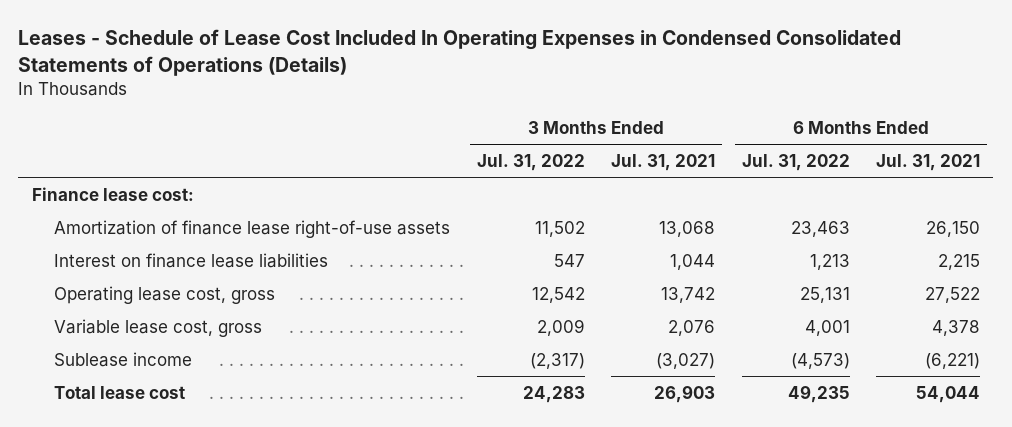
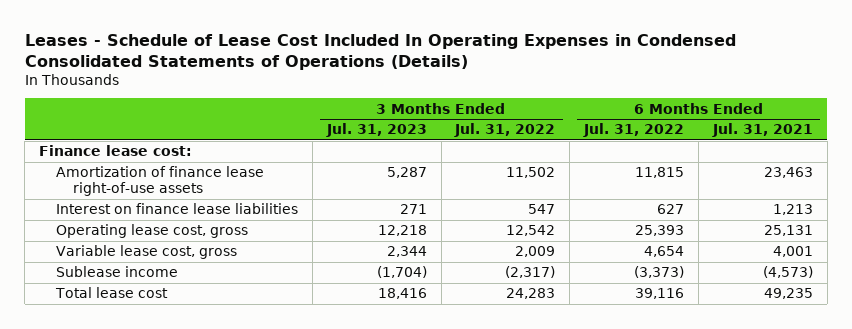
- | 3 Months Ended Jul. 31, 2022 | 3 Months Ended Jul. 31, 2021 | 6 Months Ended Jul. 31, 2022 | 6 Months Ended Jul. 31, 2021
+ | 3 Months Ended Jul. 31, 2023 | 3 Months Ended Jul. 31, 2022 | 6 Months Ended Jul. 31, 2022 | 6 Months Ended Jul. 31, 2021
- Amortization of finance lease right-of-use assets | 11,502 | 13,068 | 23,463 | 26,150
- Interest on finance lease liabilities | 547 | 1,044 | 1,213 | 2,215
- Operating lease cost, gross | 12,542 | 13,742 | 25,131 | 27,522
- Variable lease cost, gross | 2,009 | 2,076 | 4,001 | 4,378
- Sublease income | (2,317) | (3,027) | (4,573) | (6,221)
- Total lease cost | 24,283 | 26,903 | 49,235 | 54,044
+ Amortization of finance lease right-of-use assets | 5,287 | 11,502 | 11,815 | 23,463
+ Interest on finance lease liabilities | 271 | 547 | 627 | 1,213
+ Operating lease cost, gross | 12,218 | 12,542 | 25,393 | 25,131
+ Variable lease cost, gross | 2,344 | 2,009 | 4,654 | 4,001
+ Sublease income | (1,704) | (2,317) | (3,373) | (4,573)
+ Total lease cost | 18,416 | 24,283 | 39,116 | 49,235

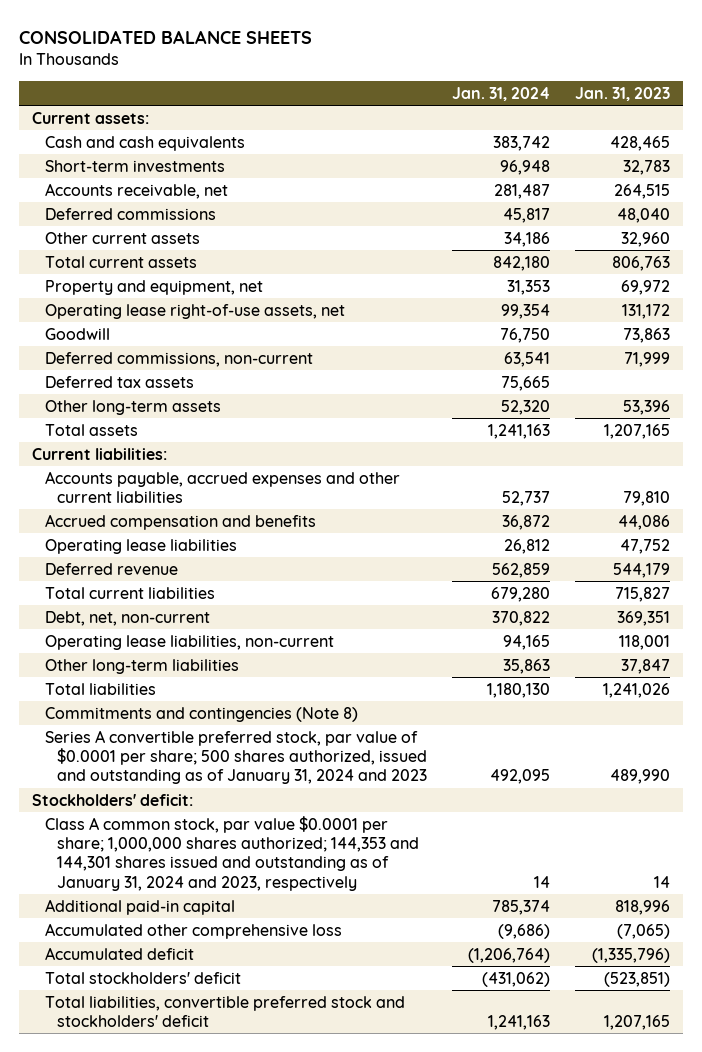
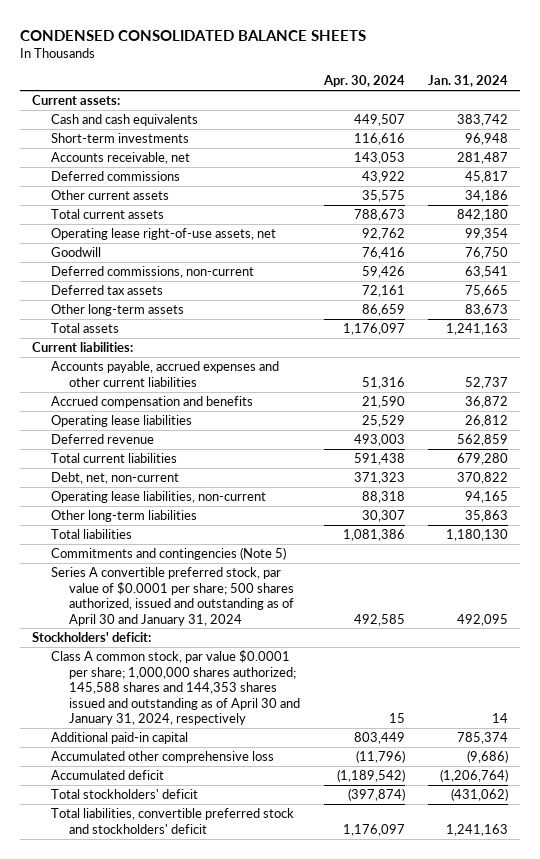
- CONSOLIDATED BALANCE SHEETS
+ CONDENSED CONSOLIDATED BALANCE SHEETS
- | Jan. 31, 2024 | Jan. 31, 2023
+ | Apr. 30, 2024 | Jan. 31, 2024
- Property and equipment, net | 31,353 | 69,972
- Other long-term assets | 52,320 | 53,396
+ Other long-term assets | 86,659 | 83,673
- Commitments and contingencies (Note 8)
- Series A convertible preferred stock, par value of $0.0001 per share; 500 shares authorized, issued and outstanding as of January 31, 2024 and 2023 | 492,095 | 489,990
+ Commitments and contingencies (Note 5)
+ Series A convertible preferred stock, par value of $0.0001 per share; 500 shares authorized, issued and outstanding as of April 30 and January 31, 2024 | 492,585 | 492,095
- Class A common stock, par value $0.0001 per share; 1,000,000 shares authorized; 144,353 and 144,301 shares issued and outstanding as of January 31, 2024 and 2023, respectively | 14 | 14
+ Class A common stock, par value $0.0001 per share; 1,000,000 shares authorized; 145,588 shares and 144,353 shares issued and outstanding as of April 30 and January 31, 2024, respectively | 15 | 14

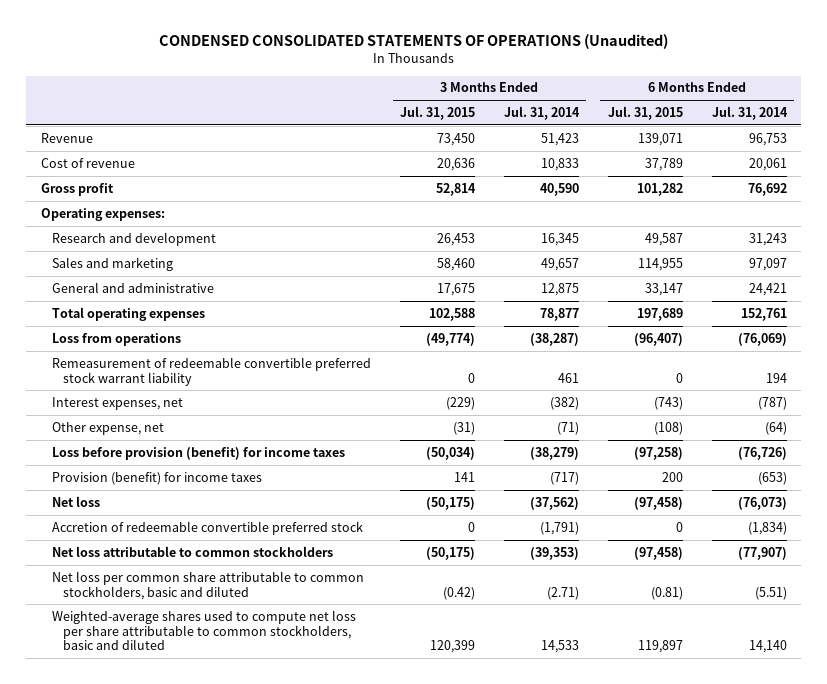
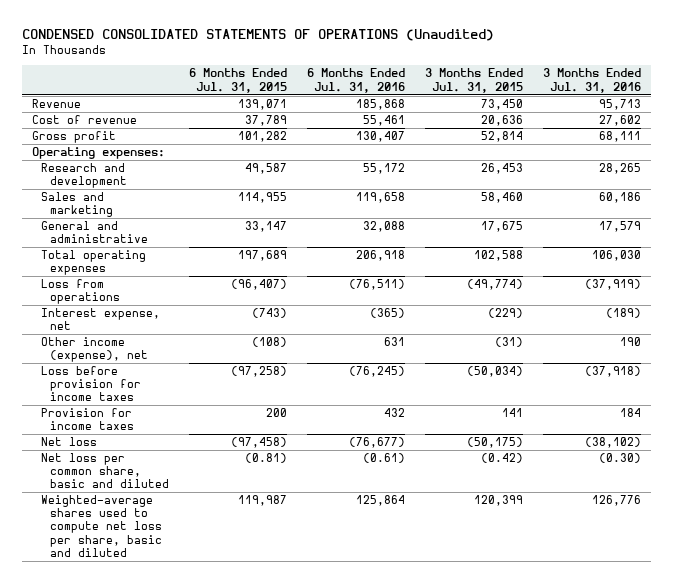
- | 3 Months Ended Jul. 31, 2015 | 3 Months Ended Jul. 31, 2014 | 6 Months Ended Jul. 31, 2015 | 6 Months Ended Jul. 31, 2014
+ | 6 Months Ended Jul. 31, 2015 | 6 Months Ended Jul. 31, 2016 | 3 Months Ended Jul. 31, 2015 | 3 Months Ended Jul. 31, 2016
- Remeasurement of redeemable convertible preferred stock warrant liability | 0 | 461 | 0 | 194
- Interest expenses, net | (229) | (382) | (743) | (787)
- Other expense, net | (31) | (71) | (108) | (64)
- Loss before provision (benefit) for income taxes | (50,034) | (38,279) | (97,258) | (76,726)
- Provision (benefit) for income taxes | 141 | (717) | 200 | (653)
+ Interest expense, net | (743) | (365) | (229) | (189)
+ Other income (expense), net | (108) | 631 | (31) | 190
+ Loss before provision for income taxes | (97,258) | (76,245) | (50,034) | (37,918)
+ Provision for income taxes | 200 | 432 | 141 | 184
- Accretion of redeemable convertible preferred stock | 0 | (1,791) | 0 | (1,834)
- Net loss attributable to common stockholders | (50,175) | (39,353) | (97,458) | (77,907)
- Net loss per common share attributable to common stockholders, basic and diluted | (0.42) | (2.71) | (0.81) | (5.51)
- Weighted-average shares used to compute net loss per share attributable to common stockholders, basic and diluted | 120,399 | 14,533 | 119,897 | 14,140
+ Net loss per common share, basic and diluted | (0.81) | (0.61) | (0.42) | (0.30)
+ Weighted-average shares used to compute net loss per share, basic and diluted | 119,987 | 125,864 | 120,399 | 126,776

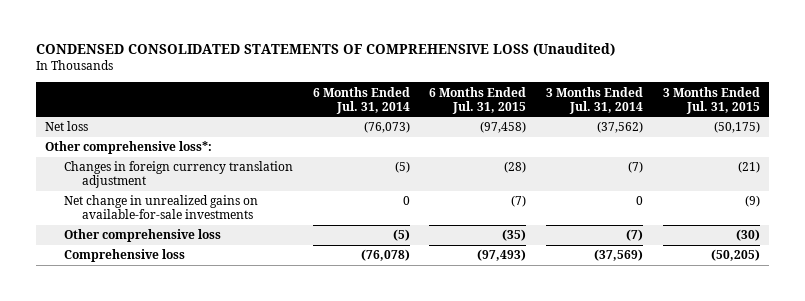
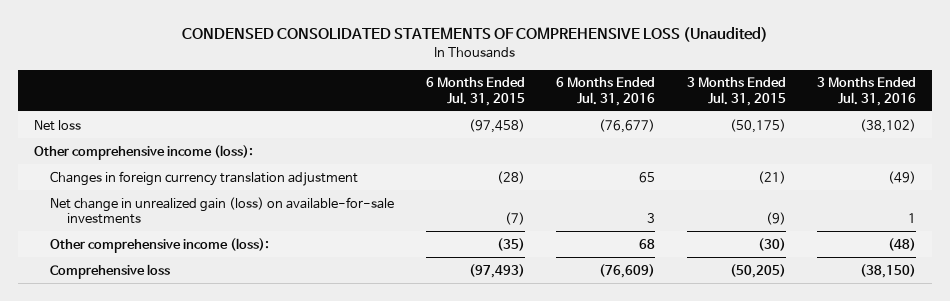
- | 6 Months Ended Jul. 31, 2014 | 6 Months Ended Jul. 31, 2015 | 3 Months Ended Jul. 31, 2014 | 3 Months Ended Jul. 31, 2015
+ | 6 Months Ended Jul. 31, 2015 | 6 Months Ended Jul. 31, 2016 | 3 Months Ended Jul. 31, 2015 | 3 Months Ended Jul. 31, 2016
- Other comprehensive loss*:
+ Other comprehensive income (loss):
- Net change in unrealized gains on available-for-sale investments | 0 | (7) | 0 | (9)
- Other comprehensive loss | (5) | (35) | (7) | (30)
+ Net change in unrealized gain (loss) on available-for-sale investments | (7) | 3 | (9) | 1
+ Other comprehensive income (loss): | (35) | 68 | (30) | (48)

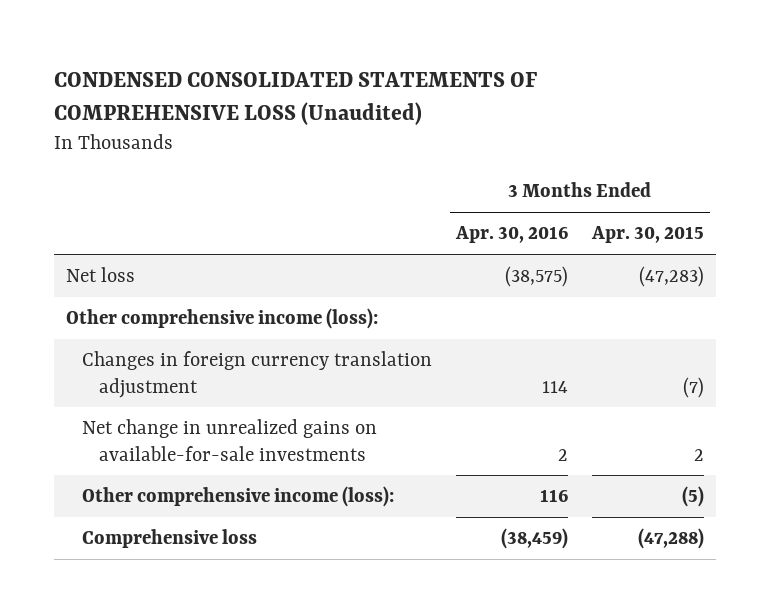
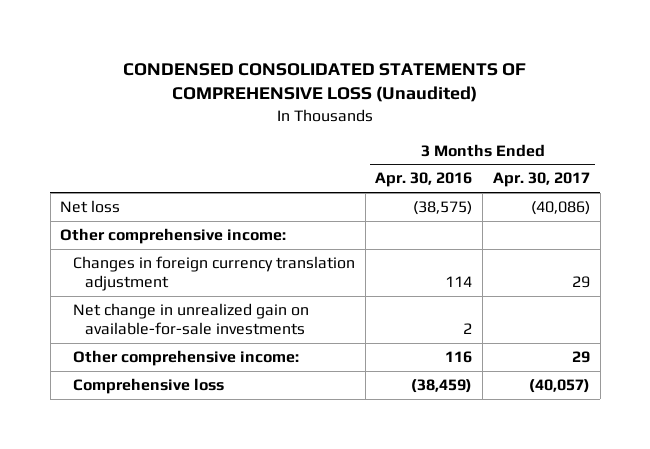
- | 3 Months Ended Apr. 30, 2016 | 3 Months Ended Apr. 30, 2015
+ | 3 Months Ended Apr. 30, 2016 | 3 Months Ended Apr. 30, 2017
- Other comprehensive income (loss):
+ Other comprehensive income:
- Net change in unrealized gains on available-for-sale investments | 2 | 2
- Other comprehensive income (loss): | 116 | (5)
+ Net change in unrealized gain on available-for-sale investments | 2 |
+ Other comprehensive income: | 116 | 29

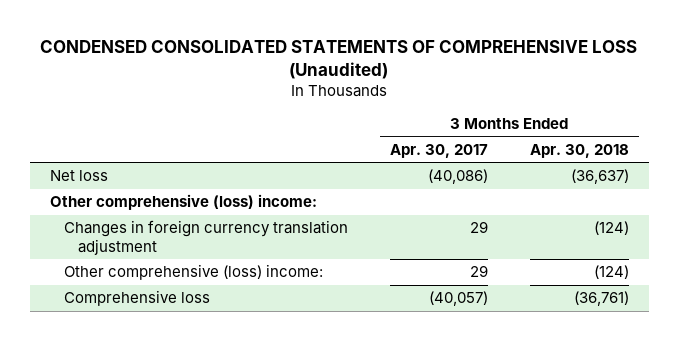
- | 3 Months Ended Apr. 30, 2016 | 3 Months Ended Apr. 30, 2017
+ | 3 Months Ended Apr. 30, 2017 | 3 Months Ended Apr. 30, 2018
- Other comprehensive income:
+ Other comprehensive (loss) income:
- Net change in unrealized gain on available-for-sale investments | 2 |
- Other comprehensive income: | 116 | 29
+ Other comprehensive (loss) income: | 29 | (124)

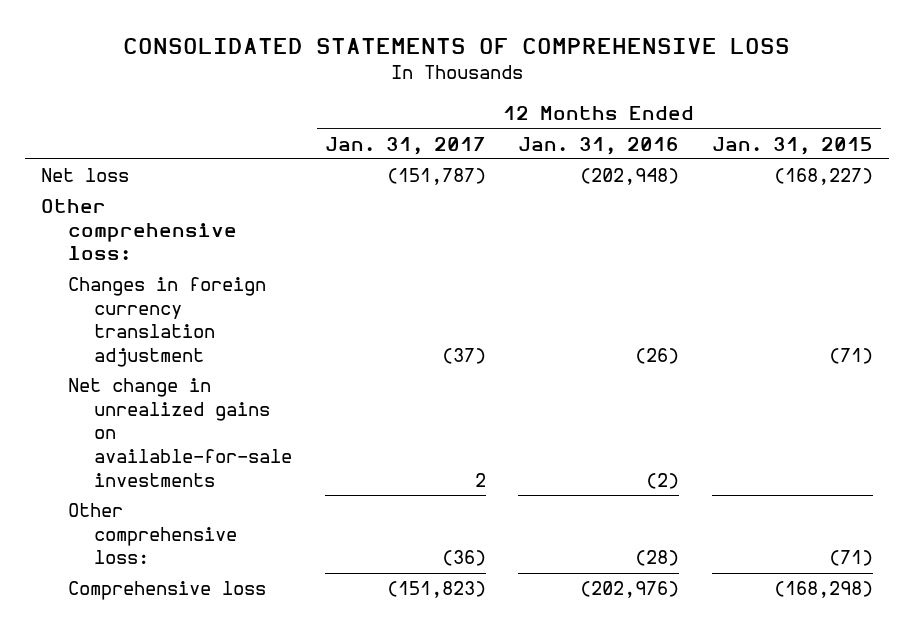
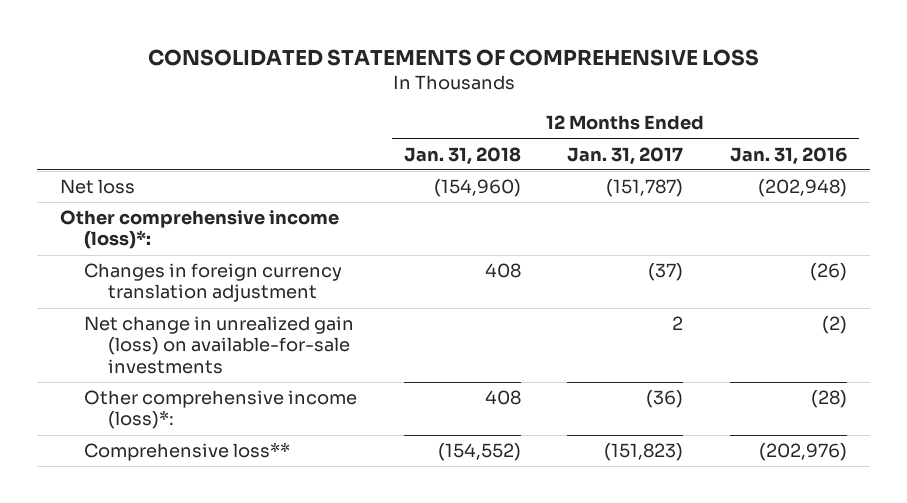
- | 12 Months Ended Jan. 31, 2017 | 12 Months Ended Jan. 31, 2016 | 12 Months Ended Jan. 31, 2015
+ | 12 Months Ended Jan. 31, 2018 | 12 Months Ended Jan. 31, 2017 | 12 Months Ended Jan. 31, 2016
- Other comprehensive loss:
+ Other comprehensive income (loss)*:
- Net change in unrealized gains on available-for-sale investments | 2 | (2) |
- Other comprehensive loss: | (36) | (28) | (71)
- Comprehensive loss | (151,823) | (202,976) | (168,298)
+ Net change in unrealized gain (loss) on available-for-sale investments | | 2 | (2)
+ Other comprehensive income (loss)*: | 408 | (36) | (28)
+ Comprehensive loss** | (154,552) | (151,823) | (202,976)

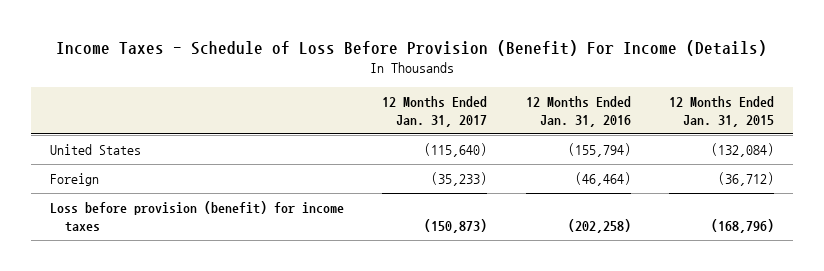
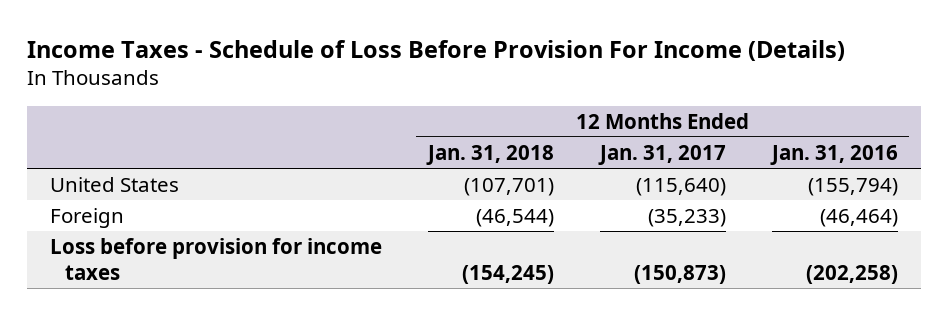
- Income Taxes - Schedule of Loss Before Provision (Benefit) For Income (Details)
+ Income Taxes - Schedule of Loss Before Provision For Income (Details)
- | 12 Months Ended Jan. 31, 2017 | 12 Months Ended Jan. 31, 2016 | 12 Months Ended Jan. 31, 2015
+ | 12 Months Ended Jan. 31, 2018 | 12 Months Ended Jan. 31, 2017 | 12 Months Ended Jan. 31, 2016
- Loss before provision (benefit) for income taxes | (150,873) | (202,258) | (168,796)
+ Loss before provision for income taxes | (154,245) | (150,873) | (202,258)

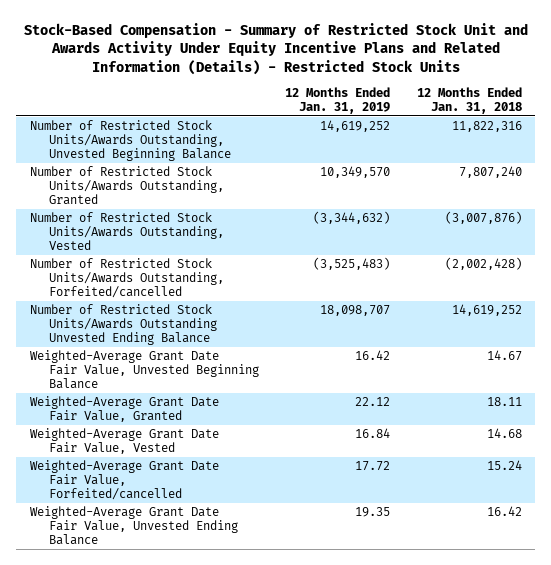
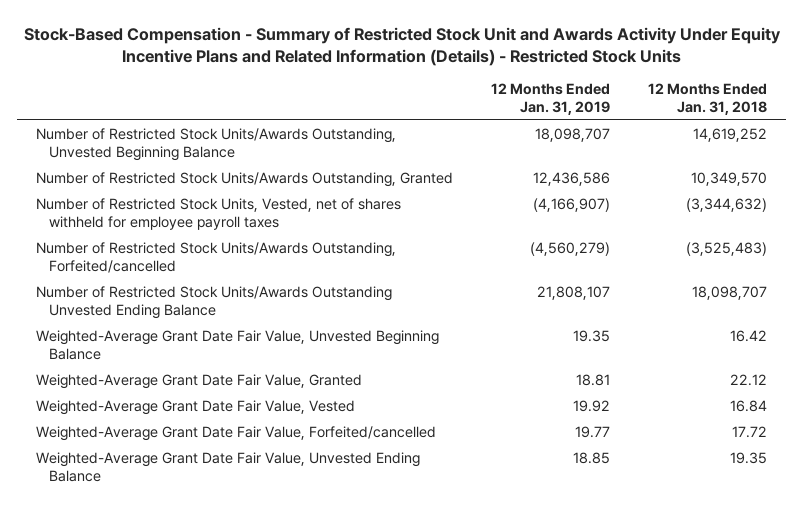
- Number of Restricted Stock Units/Awards Outstanding, Unvested Beginning Balance | 14,619,252 | 11,822,316
- Number of Restricted Stock Units/Awards Outstanding, Granted | 10,349,570 | 7,807,240
- Number of Restricted Stock Units/Awards Outstanding, Vested | (3,344,632) | (3,007,876)
- Number of Restricted Stock Units/Awards Outstanding, Forfeited/cancelled | (3,525,483) | (2,002,428)
- Number of Restricted Stock Units/Awards Outstanding Unvested Ending Balance | 18,098,707 | 14,619,252
- Weighted-Average Grant Date Fair Value, Unvested Beginning Balance | 16.42 | 14.67
- Weighted-Average Grant Date Fair Value, Granted | 22.12 | 18.11
- Weighted-Average Grant Date Fair Value, Vested | 16.84 | 14.68
- Weighted-Average Grant Date Fair Value, Forfeited/cancelled | 17.72 | 15.24
- Weighted-Average Grant Date Fair Value, Unvested Ending Balance | 19.35 | 16.42
+ Number of Restricted Stock Units/Awards Outstanding, Unvested Beginning Balance | 18,098,707 | 14,619,252
+ Number of Restricted Stock Units/Awards Outstanding, Granted | 12,436,586 | 10,349,570
+ Number of Restricted Stock Units, Vested, net of shares withheld for employee payroll taxes | (4,166,907) | (3,344,632)
+ Number of Restricted Stock Units/Awards Outstanding, Forfeited/cancelled | (4,560,279) | (3,525,483)
+ Number of Restricted Stock Units/Awards Outstanding Unvested Ending Balance | 21,808,107 | 18,098,707
+ Weighted-Average Grant Date Fair Value, Unvested Beginning Balance | 19.35 | 16.42
+ Weighted-Average Grant Date Fair Value, Granted | 18.81 | 22.12
+ Weighted-Average Grant Date Fair Value, Vested | 19.92 | 16.84
+ Weighted-Average Grant Date Fair Value, Forfeited/cancelled | 19.77 | 17.72
+ Weighted-Average Grant Date Fair Value, Unvested Ending Balance | 18.85 | 19.35

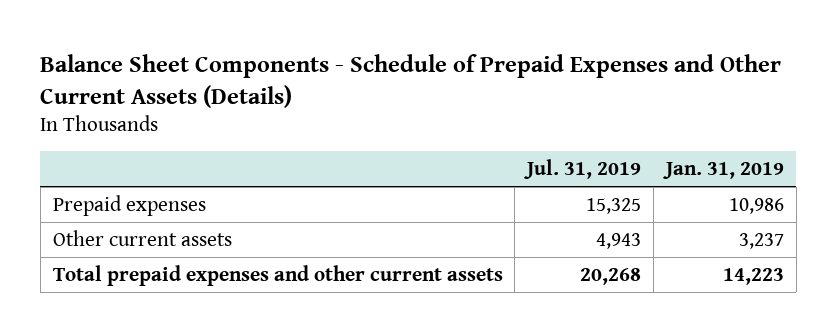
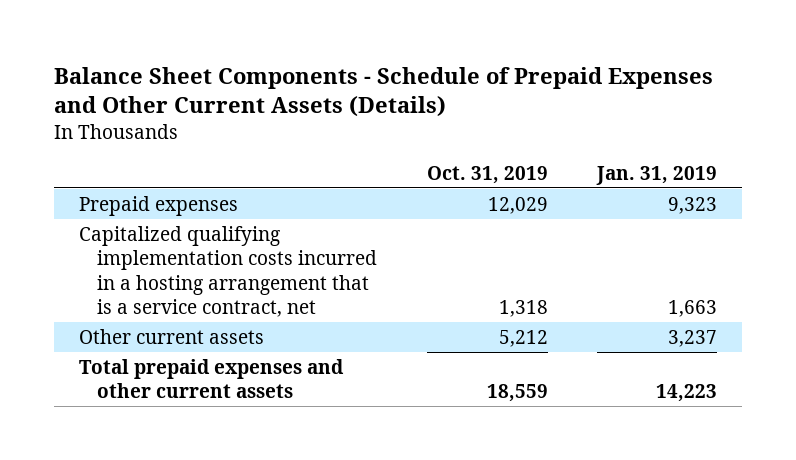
- | Jul. 31, 2019 | Jan. 31, 2019
+ | Oct. 31, 2019 | Jan. 31, 2019
- Prepaid expenses | 15,325 | 10,986
+ Prepaid expenses | 12,029 | 9,323
+ Capitalized qualifying implementation costs incurred in a hosting arrangement that is a service contract, net | 1,318 | 1,663

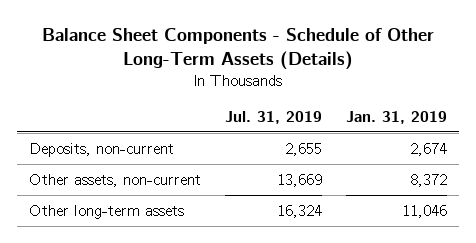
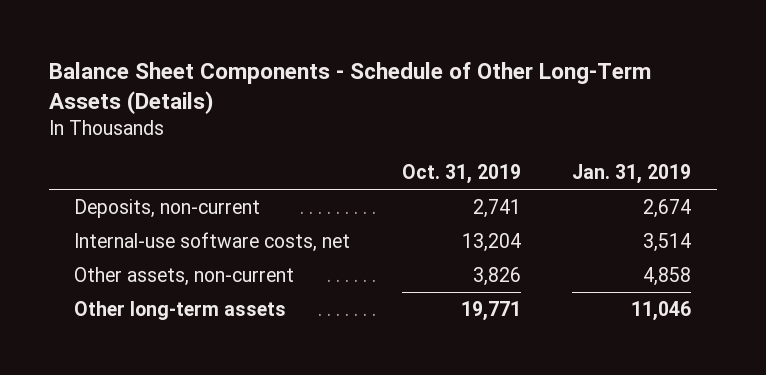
- | Jul. 31, 2019 | Jan. 31, 2019
+ | Oct. 31, 2019 | Jan. 31, 2019
- Other assets, non-current | 13,669 | 8,372
+ Internal-use software costs, net | 13,204 | 3,514
+ Other assets, non-current | 3,826 | 4,858

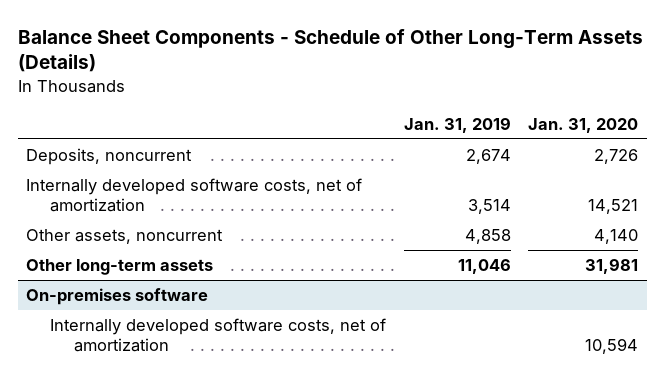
- | Oct. 31, 2019 | Jan. 31, 2019
+ | Jan. 31, 2019 | Jan. 31, 2020
- Deposits, non-current | 2,741 | 2,674
- Internal-use software costs, net | 13,204 | 3,514
- Other assets, non-current | 3,826 | 4,858
+ Deposits, noncurrent | 2,674 | 2,726
+ Internally developed software costs, net of amortization | 3,514 | 14,521
+ Other assets, noncurrent | 4,858 | 4,140
+ On-premises software
+ Internally developed software costs, net of amortization | | 10,594

